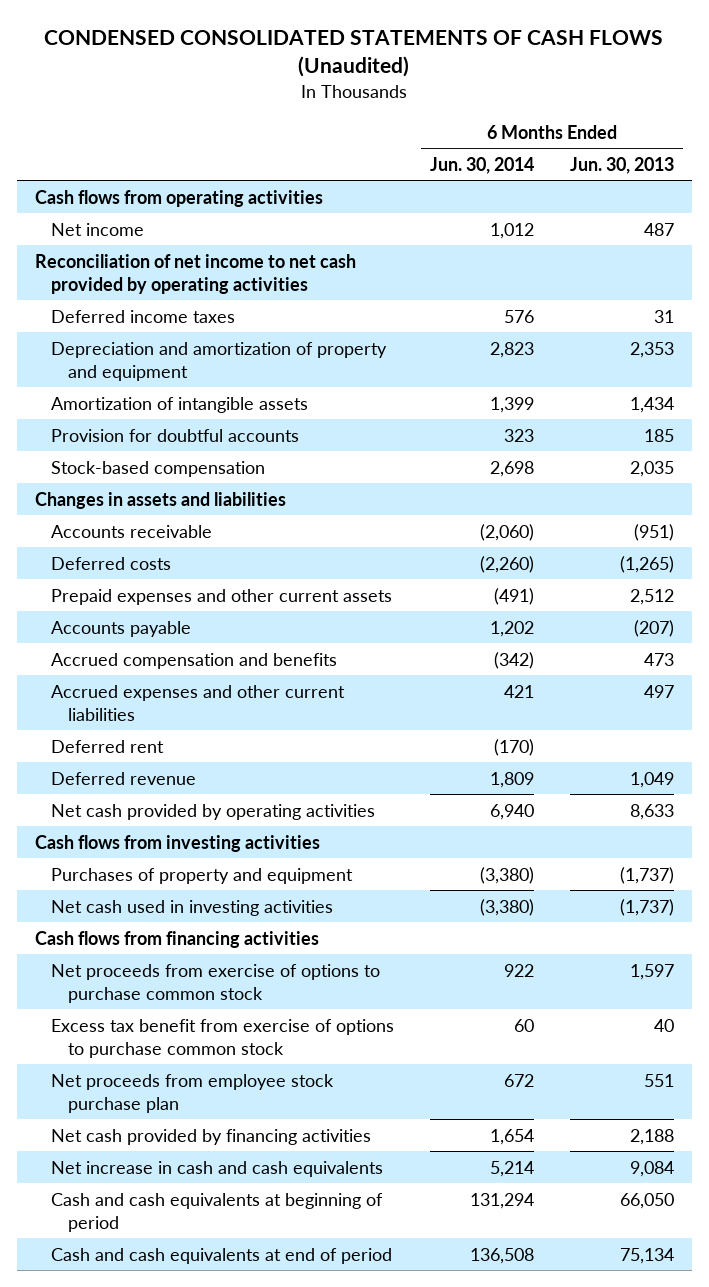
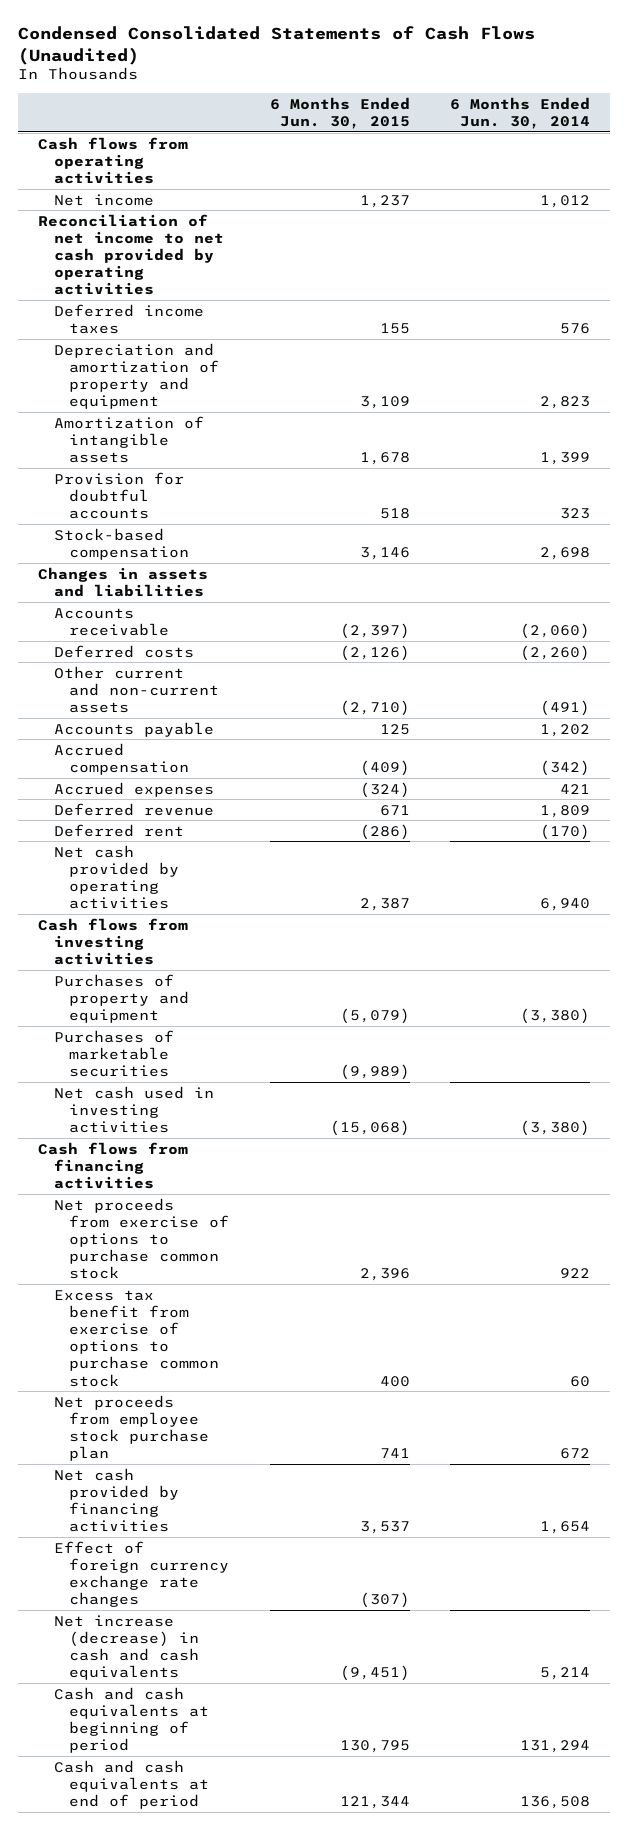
- CONDENSED CONSOLIDATED STATEMENTS OF CASH FLOWS (Unaudited)
+ Condensed Consolidated Statements of Cash Flows (Unaudited)
- | 6 Months Ended Jun. 30, 2014 | 6 Months Ended Jun. 30, 2013
+ | 6 Months Ended Jun. 30, 2015 | 6 Months Ended Jun. 30, 2014
- Prepaid expenses and other current assets | (491) | 2,512
+ Other current and non-current assets | (2,710) | (491)
- Accrued compensation and benefits | (342) | 473
- Accrued expenses and other current liabilities | 421 | 497
+ Accrued compensation | (409) | (342)
+ Accrued expenses | (324) | 421
moved down: Deferred rent | (286) | (170)
+ Purchases of marketable securities | (9,989) |
- Net increase in cash and cash equivalents | 5,214 | 9,084
+ Effect of foreign currency exchange rate changes | (307) |
+ Net increase (decrease) in cash and cash equivalents | (9,451) | 5,214

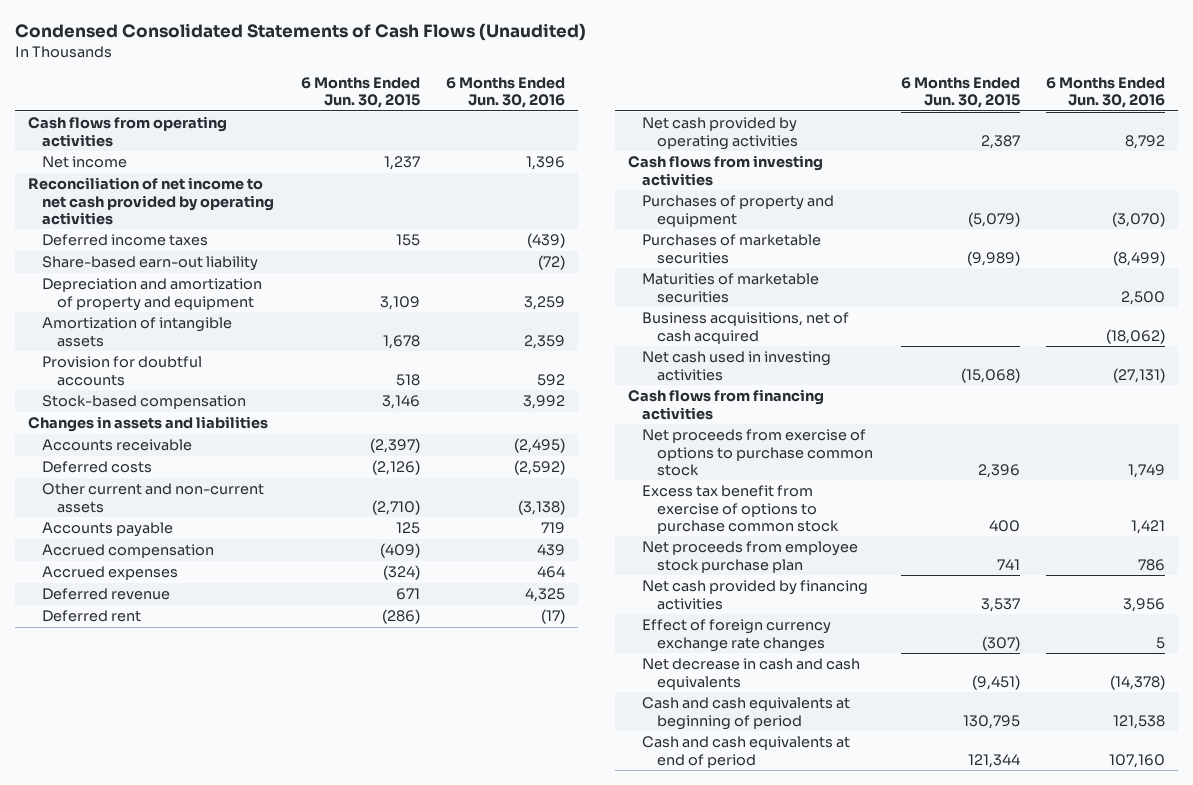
- | 6 Months Ended Jun. 30, 2015 | 6 Months Ended Jun. 30, 2014
+ | 6 Months Ended Jun. 30, 2015 | 6 Months Ended Jun. 30, 2016
+ Share-based earn-out liability | | (72)
+ Maturities of marketable securities | | 2,500
+ Business acquisitions, net of cash acquired | | (18,062)
- Net increase (decrease) in cash and cash equivalents | (9,451) | 5,214
+ Net decrease in cash and cash equivalents | (9,451) | (14,378)

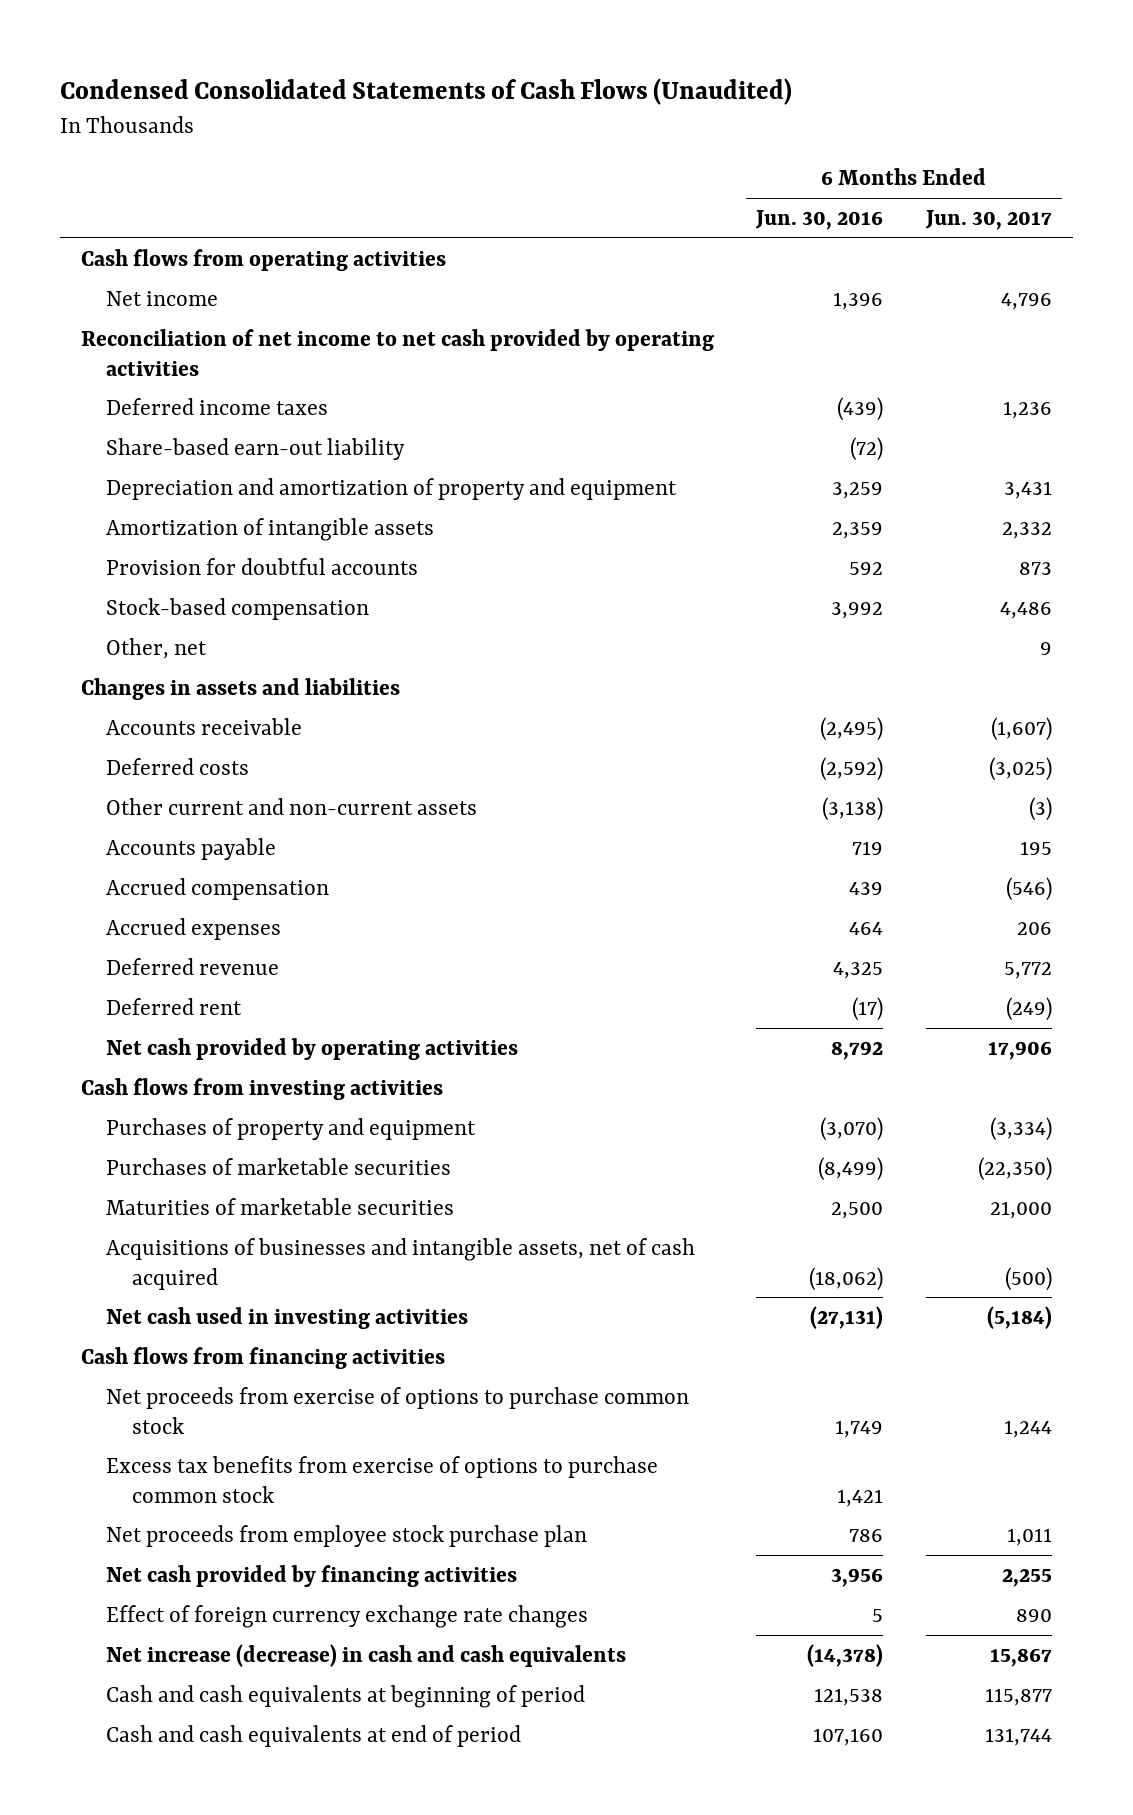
- | 6 Months Ended Jun. 30, 2015 | 6 Months Ended Jun. 30, 2016
+ | 6 Months Ended Jun. 30, 2016 | 6 Months Ended Jun. 30, 2017
+ Other, net | | 9
- Business acquisitions, net of cash acquired | | (18,062)
+ Acquisitions of businesses and intangible assets, net of cash acquired | (18,062) | (500)
- Excess tax benefit from exercise of options to purchase common stock | 400 | 1,421
+ Excess tax benefits from exercise of options to purchase common stock | 1,421 |
- Net decrease in cash and cash equivalents | (9,451) | (14,378)
+ Net increase (decrease) in cash and cash equivalents | (14,378) | 15,867

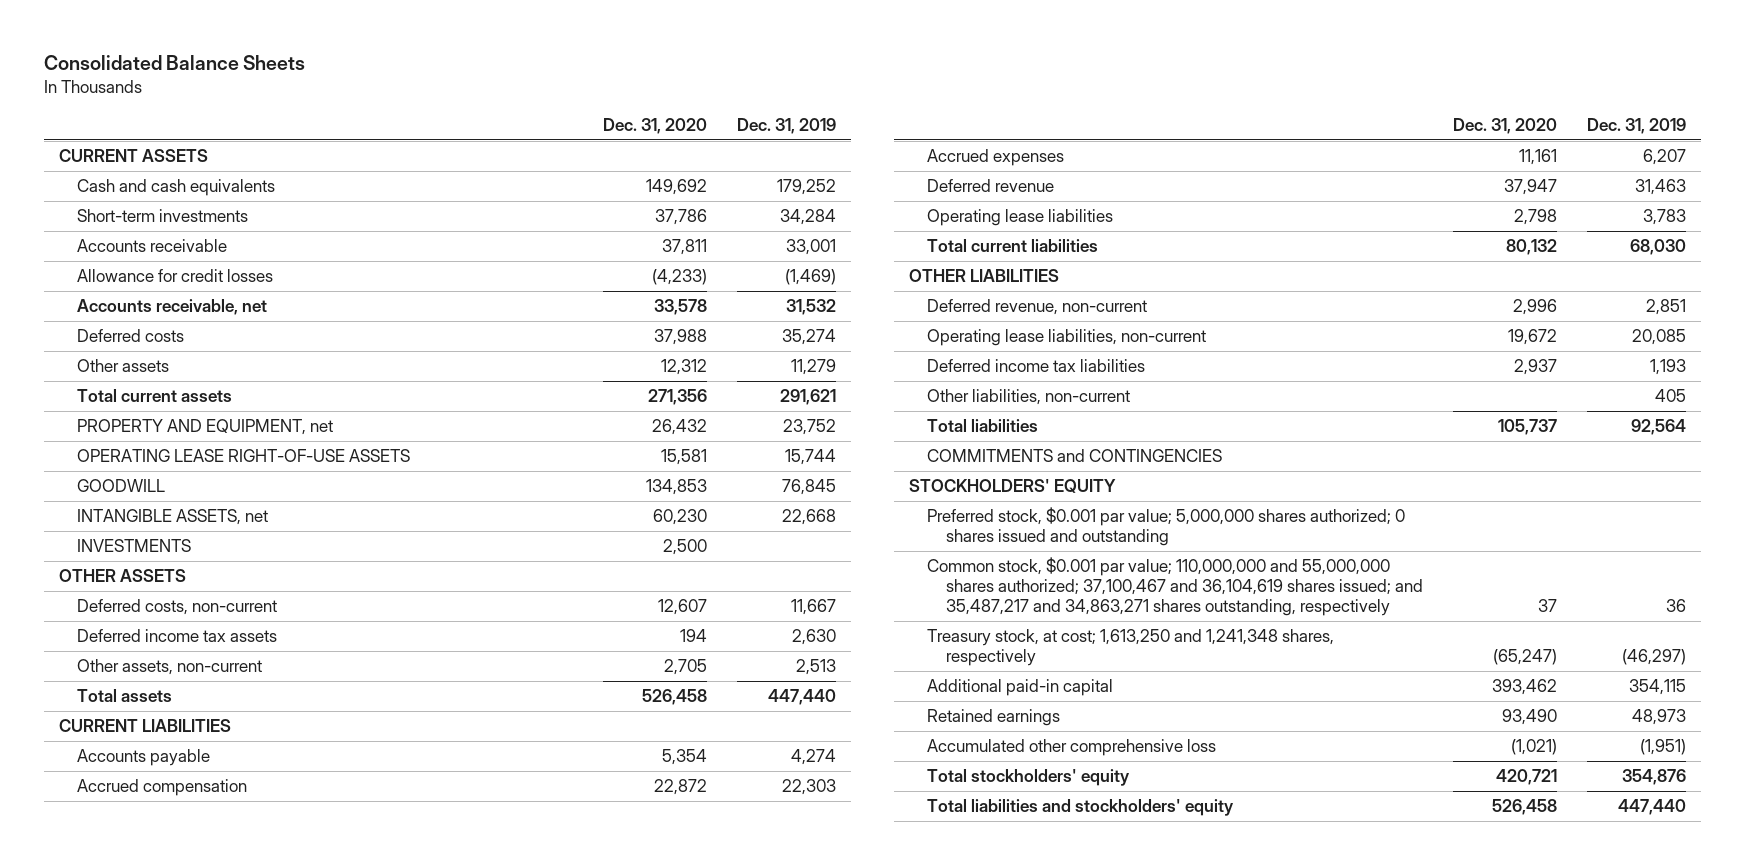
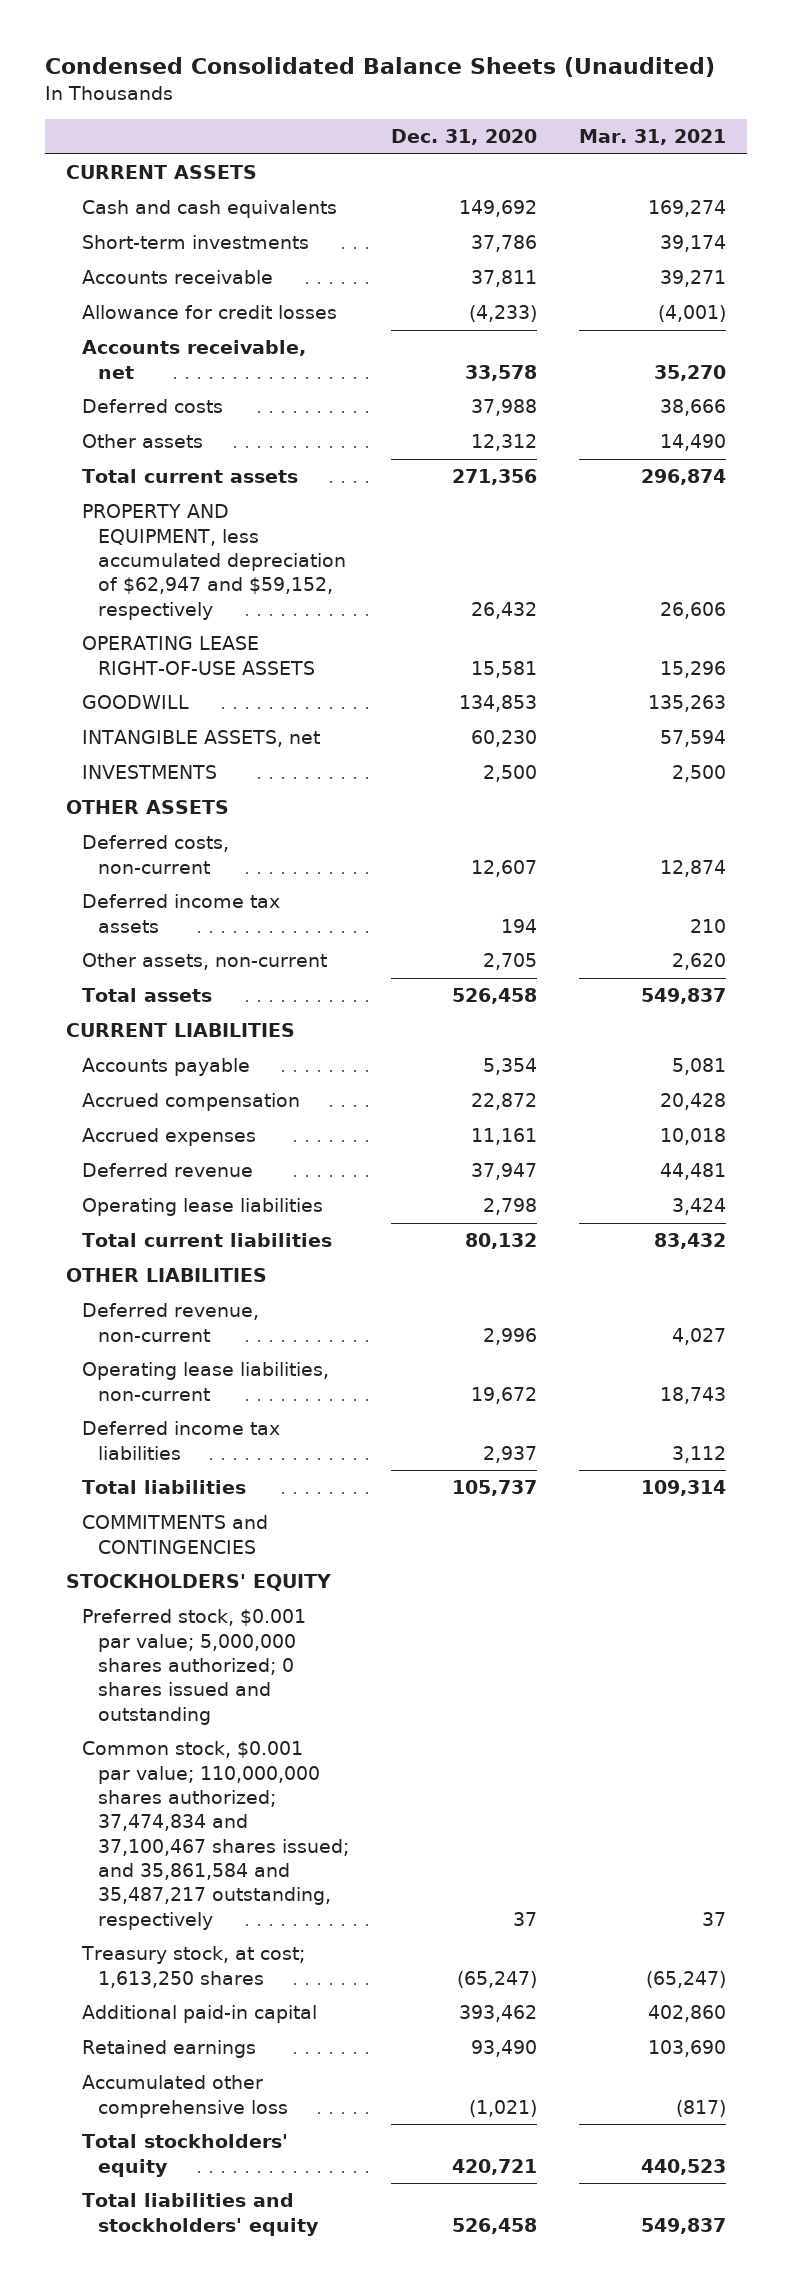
- Consolidated Balance Sheets
+ Condensed Consolidated Balance Sheets (Unaudited)
- | Dec. 31, 2020 | Dec. 31, 2019
+ | Dec. 31, 2020 | Mar. 31, 2021
- PROPERTY AND EQUIPMENT, net | 26,432 | 23,752
+ PROPERTY AND EQUIPMENT, less accumulated depreciation of $62,947 and $59,152, respectively | 26,432 | 26,606
- Other liabilities, non-current | | 405
- Common stock, $0.001 par value; 110,000,000 and 55,000,000 shares authorized; 37,100,467 and 36,104,619 shares issued; and 35,487,217 and 34,863,271 shares outstanding, respectively | 37 | 36
- Treasury stock, at cost; 1,613,250 and 1,241,348 shares, respectively | (65,247) | (46,297)
+ Common stock, $0.001 par value; 110,000,000 shares authorized; 37,474,834 and 37,100,467 shares issued; and 35,861,584 and 35,487,217 outstanding, respectively | 37 | 37
+ Treasury stock, at cost; 1,613,250 shares | (65,247) | (65,247)

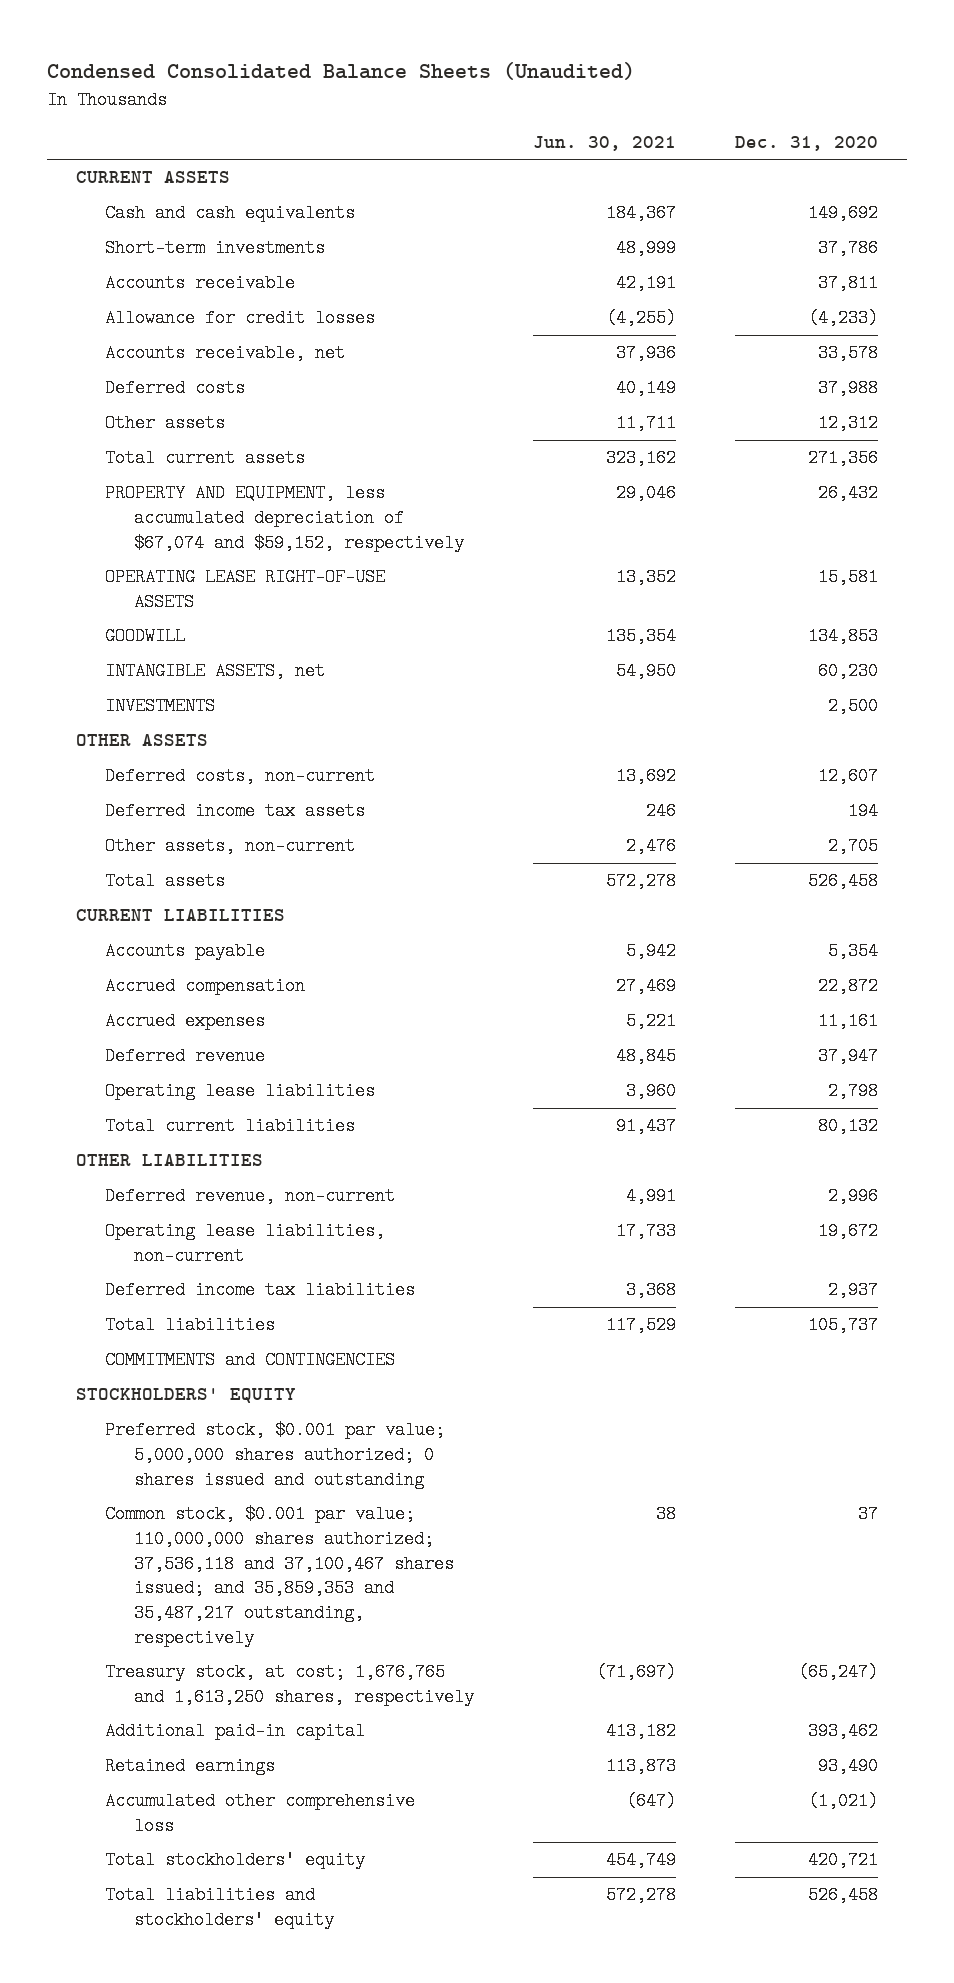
- | Dec. 31, 2020 | Mar. 31, 2021
+ | Jun. 30, 2021 | Dec. 31, 2020
- PROPERTY AND EQUIPMENT, less accumulated depreciation of $62,947 and $59,152, respectively | 26,432 | 26,606
+ PROPERTY AND EQUIPMENT, less accumulated depreciation of $67,074 and $59,152, respectively | 29,046 | 26,432
- Common stock, $0.001 par value; 110,000,000 shares authorized; 37,474,834 and 37,100,467 shares issued; and 35,861,584 and 35,487,217 outstanding, respectively | 37 | 37
- Treasury stock, at cost; 1,613,250 shares | (65,247) | (65,247)
+ Common stock, $0.001 par value; 110,000,000 shares authorized; 37,536,118 and 37,100,467 shares issued; and 35,859,353 and 35,487,217 outstanding, respectively | 38 | 37
+ Treasury stock, at cost; 1,676,765 and 1,613,250 shares, respectively | (71,697) | (65,247)

